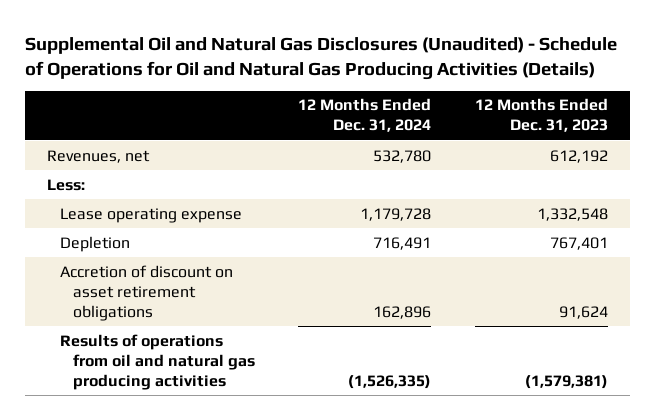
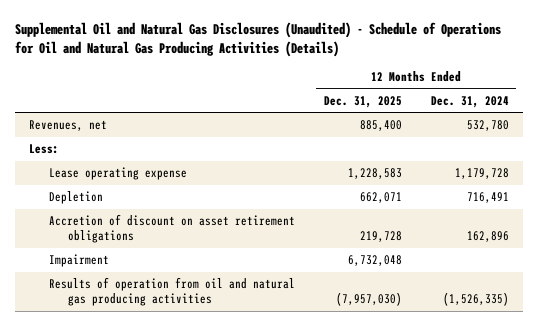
- | 12 Months Ended Dec. 31, 2024 | 12 Months Ended Dec. 31, 2023
+ | 12 Months Ended Dec. 31, 2025 | 12 Months Ended Dec. 31, 2024
- Results of operations from oil and natural gas producing activities | (1,526,335) | (1,579,381)
+ Impairment | 6,732,048 |
+ Results of operation from oil and natural gas producing activities | (7,957,030) | (1,526,335)

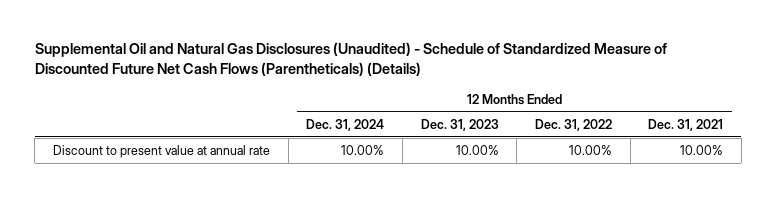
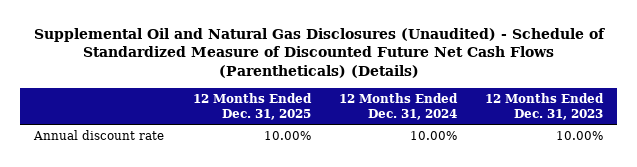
- | 12 Months Ended Dec. 31, 2024 | 12 Months Ended Dec. 31, 2023 | 12 Months Ended Dec. 31, 2022 | 12 Months Ended Dec. 31, 2021
+ | 12 Months Ended Dec. 31, 2025 | 12 Months Ended Dec. 31, 2024 | 12 Months Ended Dec. 31, 2023
- Discount to present value at annual rate | 10.00% | 10.00% | 10.00% | 10.00%
+ Annual discount rate | 10.00% | 10.00% | 10.00%

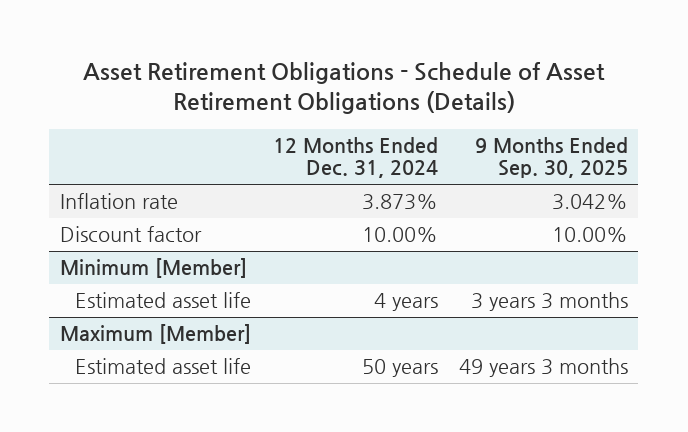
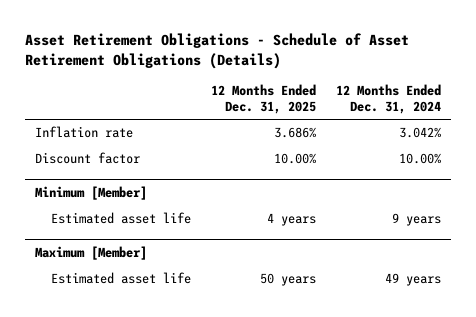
- | 12 Months Ended Dec. 31, 2024 | 9 Months Ended Sep. 30, 2025
+ | 12 Months Ended Dec. 31, 2025 | 12 Months Ended Dec. 31, 2024
- Inflation rate | 3.873% | 3.042%
+ Inflation rate | 3.686% | 3.042%
@ Minimum [Member]
- Estimated asset life | 4 years | 3 years 3 months
+ Estimated asset life | 4 years | 9 years
@ Maximum [Member]
- Estimated asset life | 50 years | 49 years 3 months
+ Estimated asset life | 50 years | 49 years

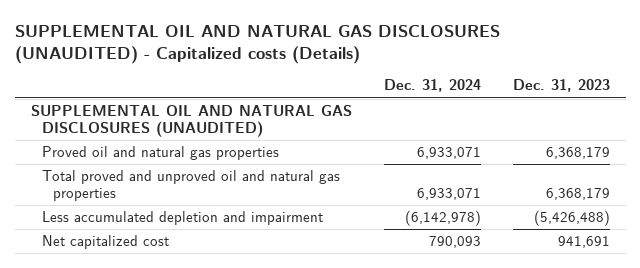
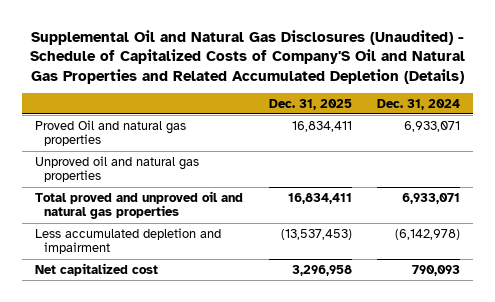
- SUPPLEMENTAL OIL AND NATURAL GAS DISCLOSURES (UNAUDITED) - Capitalized costs (Details)
+ Supplemental Oil and Natural Gas Disclosures (Unaudited) - Schedule of Capitalized Costs of Company'S Oil and Natural Gas Properties and Related Accumulated Depletion (Details)
- | Dec. 31, 2024 | Dec. 31, 2023
+ | Dec. 31, 2025 | Dec. 31, 2024
- SUPPLEMENTAL OIL AND NATURAL GAS DISCLOSURES (UNAUDITED)
- Proved oil and natural gas properties | 6,933,071 | 6,368,179
+ Proved Oil and natural gas properties | 16,834,411 | 6,933,071
+ Unproved oil and natural gas properties

